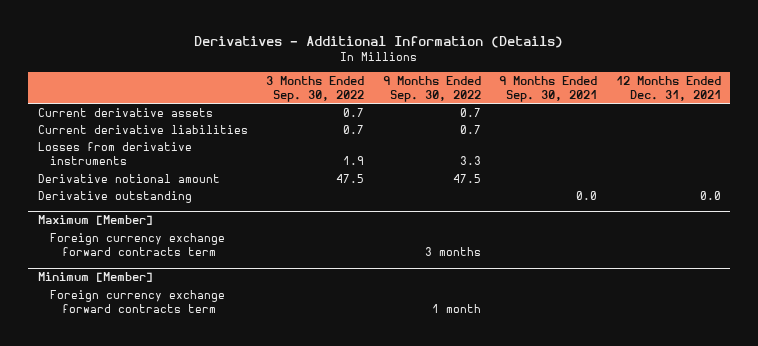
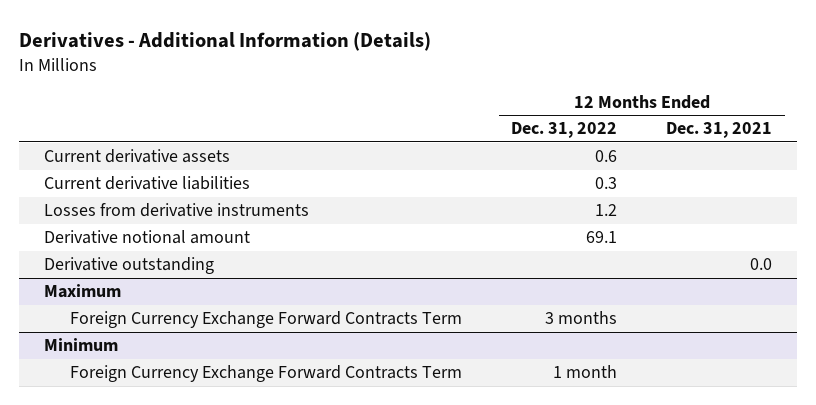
- | 3 Months Ended Sep. 30, 2022 | 9 Months Ended Sep. 30, 2022 | 9 Months Ended Sep. 30, 2021 | 12 Months Ended Dec. 31, 2021
+ | 12 Months Ended Dec. 31, 2022 | 12 Months Ended Dec. 31, 2021
- Maximum [Member]
- Foreign currency exchange forward contracts term | | 3 months | |
- Minimum [Member]
- Foreign currency exchange forward contracts term | | 1 month | |
+ Maximum
+ Foreign Currency Exchange Forward Contracts Term | 3 months |
+ Minimum
+ Foreign Currency Exchange Forward Contracts Term | 1 month |

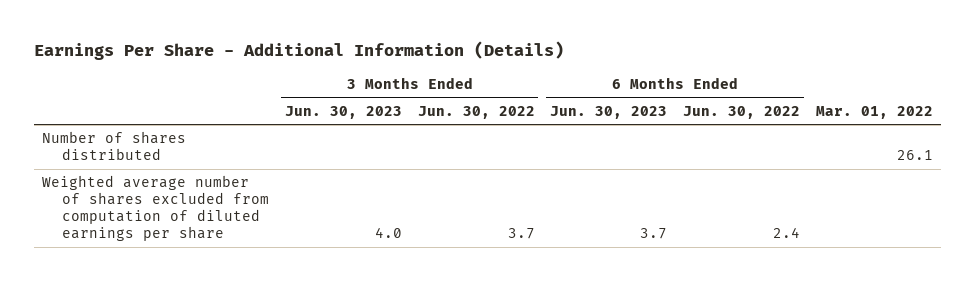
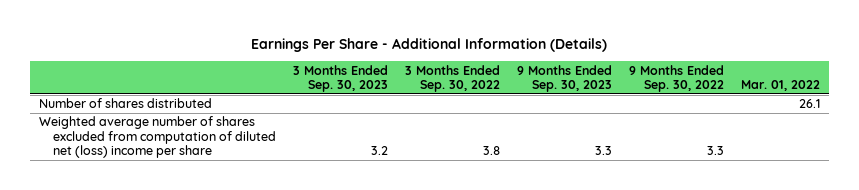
- | 3 Months Ended Jun. 30, 2023 | 3 Months Ended Jun. 30, 2022 | 6 Months Ended Jun. 30, 2023 | 6 Months Ended Jun. 30, 2022 | Mar. 01, 2022
+ | 3 Months Ended Sep. 30, 2023 | 3 Months Ended Sep. 30, 2022 | 9 Months Ended Sep. 30, 2023 | 9 Months Ended Sep. 30, 2022 | Mar. 01, 2022
- Weighted average number of shares excluded from computation of diluted earnings per share | 4.0 | 3.7 | 3.7 | 2.4 |
+ Weighted average number of shares excluded from computation of diluted net (loss) income per share | 3.2 | 3.8 | 3.3 | 3.3 |

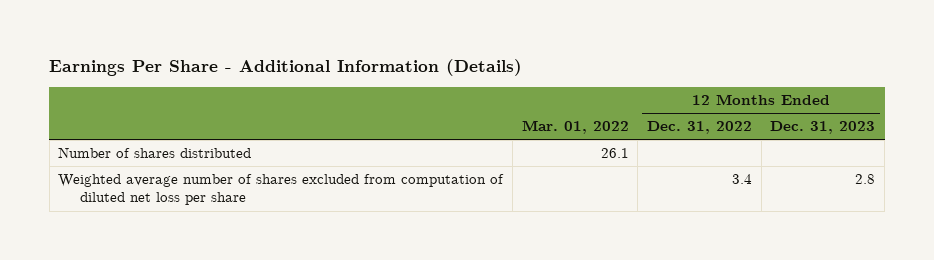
- | 3 Months Ended Sep. 30, 2023 | 3 Months Ended Sep. 30, 2022 | 9 Months Ended Sep. 30, 2023 | 9 Months Ended Sep. 30, 2022 | Mar. 01, 2022
+ | Mar. 01, 2022 | 12 Months Ended Dec. 31, 2022 | 12 Months Ended Dec. 31, 2023
- Weighted average number of shares excluded from computation of diluted net (loss) income per share | 3.2 | 3.8 | 3.3 | 3.3 |
+ Weighted average number of shares excluded from computation of diluted net loss per share | | 3.4 | 2.8

